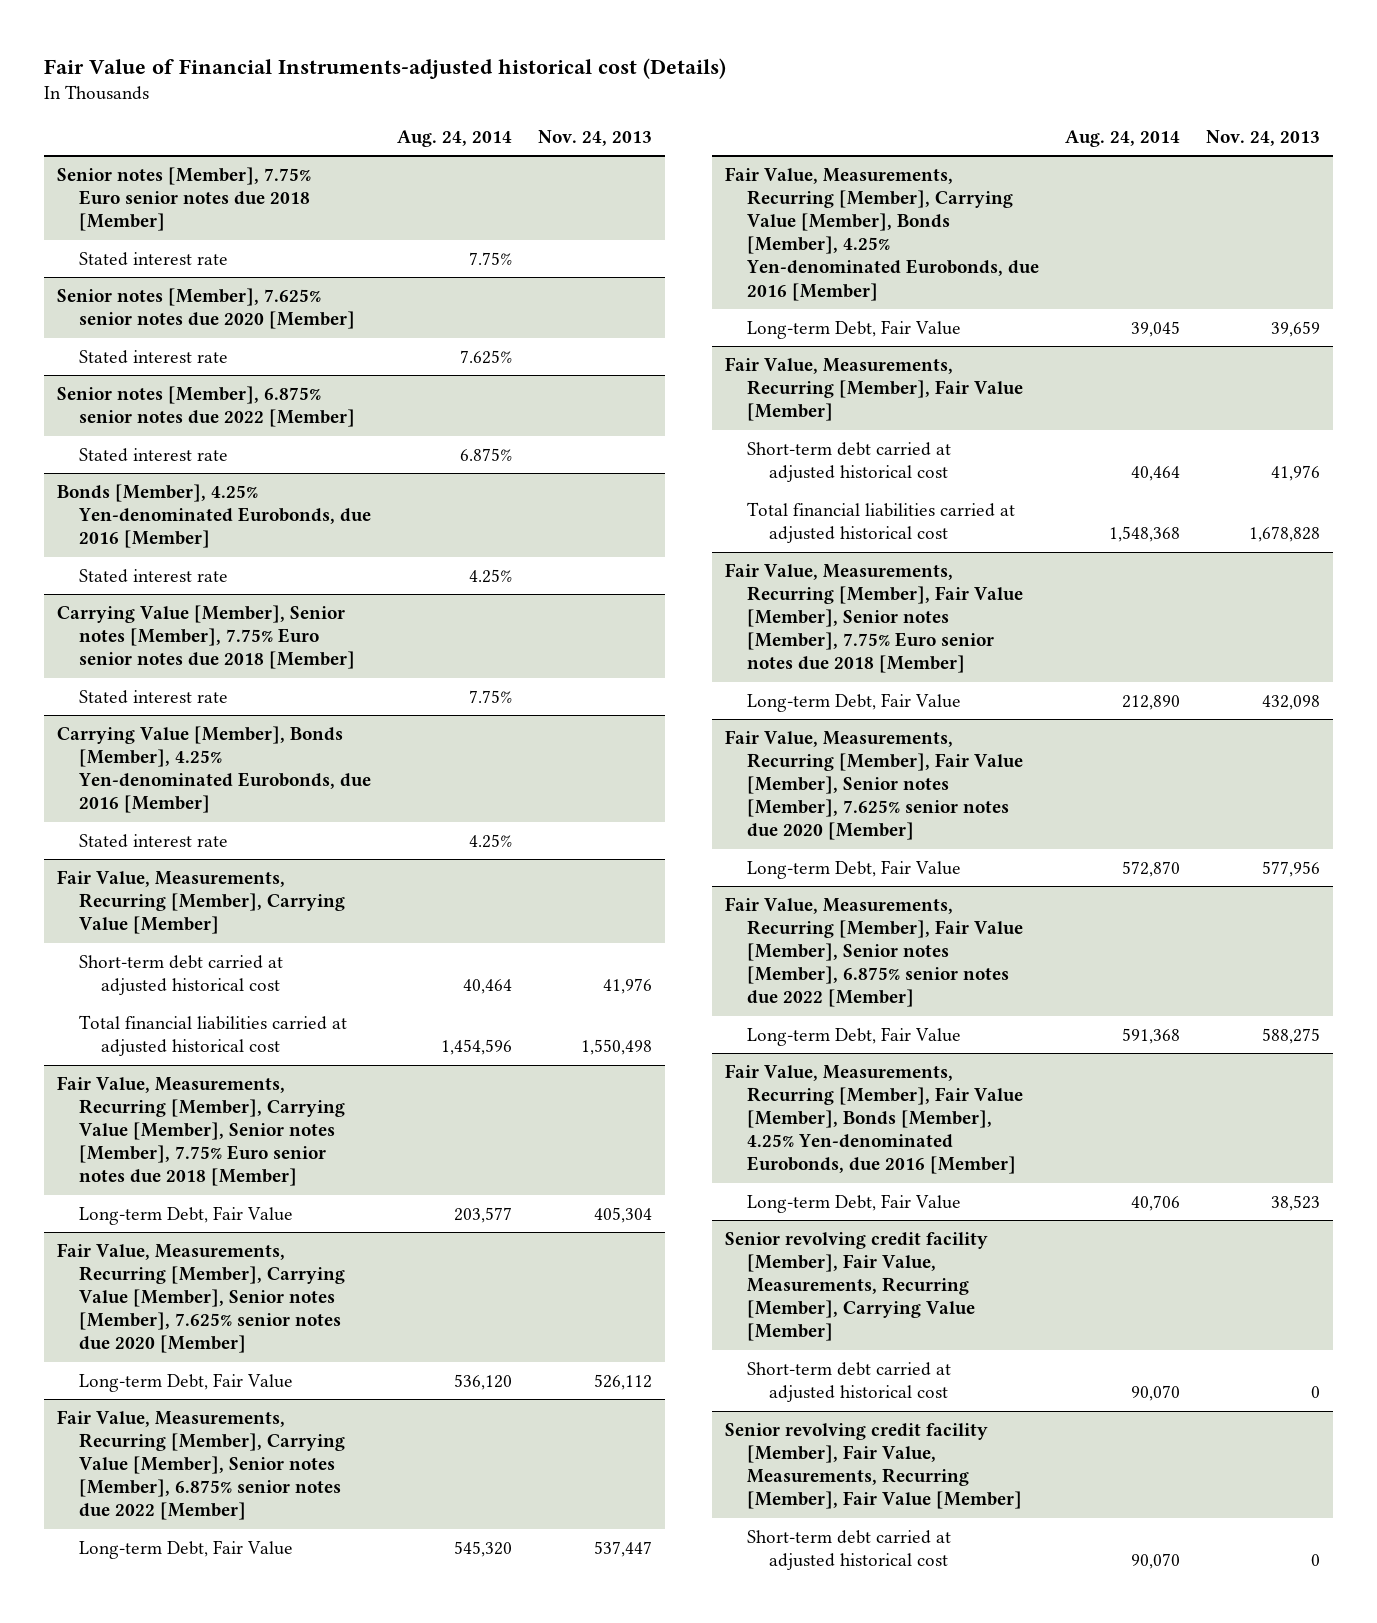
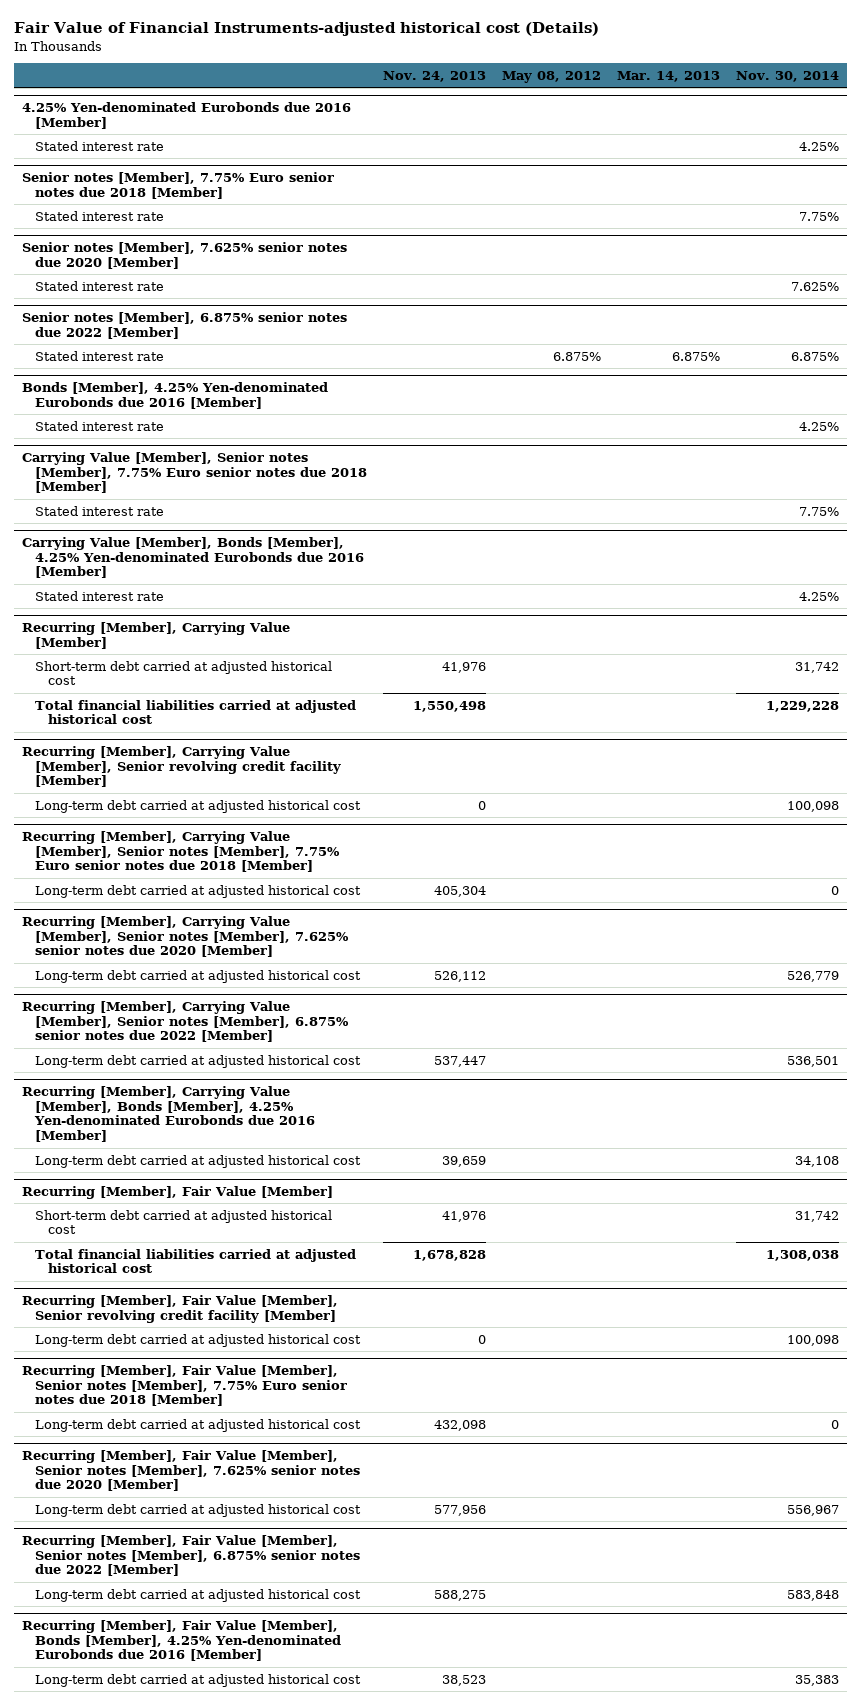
- | Aug. 24, 2014 | Nov. 24, 2013
+ | Nov. 24, 2013 | May 08, 2012 | Mar. 14, 2013 | Nov. 30, 2014
+ 4.25% Yen-denominated Eurobonds due 2016 [Member]
+ Stated interest rate | | | | 4.25%
- Bonds [Member], 4.25% Yen-denominated Eurobonds, due 2016 [Member]
+ Bonds [Member], 4.25% Yen-denominated Eurobonds due 2016 [Member]
- Carrying Value [Member], Bonds [Member], 4.25% Yen-denominated Eurobonds, due 2016 [Member]
+ Carrying Value [Member], Bonds [Member], 4.25% Yen-denominated Eurobonds due 2016 [Member]
- Fair Value, Measurements, Recurring [Member], Carrying Value [Member]
+ Recurring [Member], Carrying Value [Member]
- Fair Value, Measurements, Recurring [Member], Carrying Value [Member], Senior notes [Member], 7.75% Euro senior notes due 2018 [Member]
- Long-term Debt, Fair Value | 203,577 | 405,304
- Fair Value, Measurements, Recurring [Member], Carrying Value [Member], Senior notes [Member], 7.625% senior notes due 2020 [Member]
- Long-term Debt, Fair Value | 536,120 | 526,112
- Fair Value, Measurements, Recurring [Member], Carrying Value [Member], Senior notes [Member], 6.875% senior notes due 2022 [Member]
- Long-term Debt, Fair Value | 545,320 | 537,447
- Fair Value, Measurements, Recurring [Member], Carrying Value [Member], Bonds [Member], 4.25% Yen-denominated Eurobonds, due 2016 [Member]
- Long-term Debt, Fair Value | 39,045 | 39,659
- Fair Value, Measurements, Recurring [Member], Fair Value [Member]
+ Recurring [Member], Carrying Value [Member], Senior revolving credit facility [Member]
+ Long-term debt carried at adjusted historical cost | 0 | | | 100,098
+ Recurring [Member], Carrying Value [Member], Senior notes [Member], 7.75% Euro senior notes due 2018 [Member]
+ Long-term debt carried at adjusted historical cost | 405,304 | | | 0
+ Recurring [Member], Carrying Value [Member], Senior notes [Member], 7.625% senior notes due 2020 [Member]
+ Long-term debt carried at adjusted historical cost | 526,112 | | | 526,779
+ Recurring [Member], Carrying Value [Member], Senior notes [Member], 6.875% senior notes due 2022 [Member]
+ Long-term debt carried at adjusted historical cost | 537,447 | | | 536,501
+ Recurring [Member], Carrying Value [Member], Bonds [Member], 4.25% Yen-denominated Eurobonds due 2016 [Member]
+ Long-term debt carried at adjusted historical cost | 39,659 | | | 34,108
+ Recurring [Member], Fair Value [Member]
- Fair Value, Measurements, Recurring [Member], Fair Value [Member], Senior notes [Member], 7.75% Euro senior notes due 2018 [Member]
- Long-term Debt, Fair Value | 212,890 | 432,098
- Fair Value, Measurements, Recurring [Member], Fair Value [Member], Senior notes [Member], 7.625% senior notes due 2020 [Member]
- Long-term Debt, Fair Value | 572,870 | 577,956
- Fair Value, Measurements, Recurring [Member], Fair Value [Member], Senior notes [Member], 6.875% senior notes due 2022 [Member]
- Long-term Debt, Fair Value | 591,368 | 588,275
- Fair Value, Measurements, Recurring [Member], Fair Value [Member], Bonds [Member], 4.25% Yen-denominated Eurobonds, due 2016 [Member]
- Long-term Debt, Fair Value | 40,706 | 38,523
- Senior revolving credit facility [Member], Fair Value, Measurements, Recurring [Member], Carrying Value [Member]
- Short-term debt carried at adjusted historical cost | 90,070 | 0
- Senior revolving credit facility [Member], Fair Value, Measurements, Recurring [Member], Fair Value [Member]
- Short-term debt carried at adjusted historical cost | 90,070 | 0
+ Recurring [Member], Fair Value [Member], Senior revolving credit facility [Member]
+ Long-term debt carried at adjusted historical cost | 0 | | | 100,098
+ Recurring [Member], Fair Value [Member], Senior notes [Member], 7.75% Euro senior notes due 2018 [Member]
+ Long-term debt carried at adjusted historical cost | 432,098 | | | 0
+ Recurring [Member], Fair Value [Member], Senior notes [Member], 7.625% senior notes due 2020 [Member]
+ Long-term debt carried at adjusted historical cost | 577,956 | | | 556,967
+ Recurring [Member], Fair Value [Member], Senior notes [Member], 6.875% senior notes due 2022 [Member]
+ Long-term debt carried at adjusted historical cost | 588,275 | | | 583,848
+ Recurring [Member], Fair Value [Member], Bonds [Member], 4.25% Yen-denominated Eurobonds due 2016 [Member]
+ Long-term debt carried at adjusted historical cost | 38,523 | | | 35,383

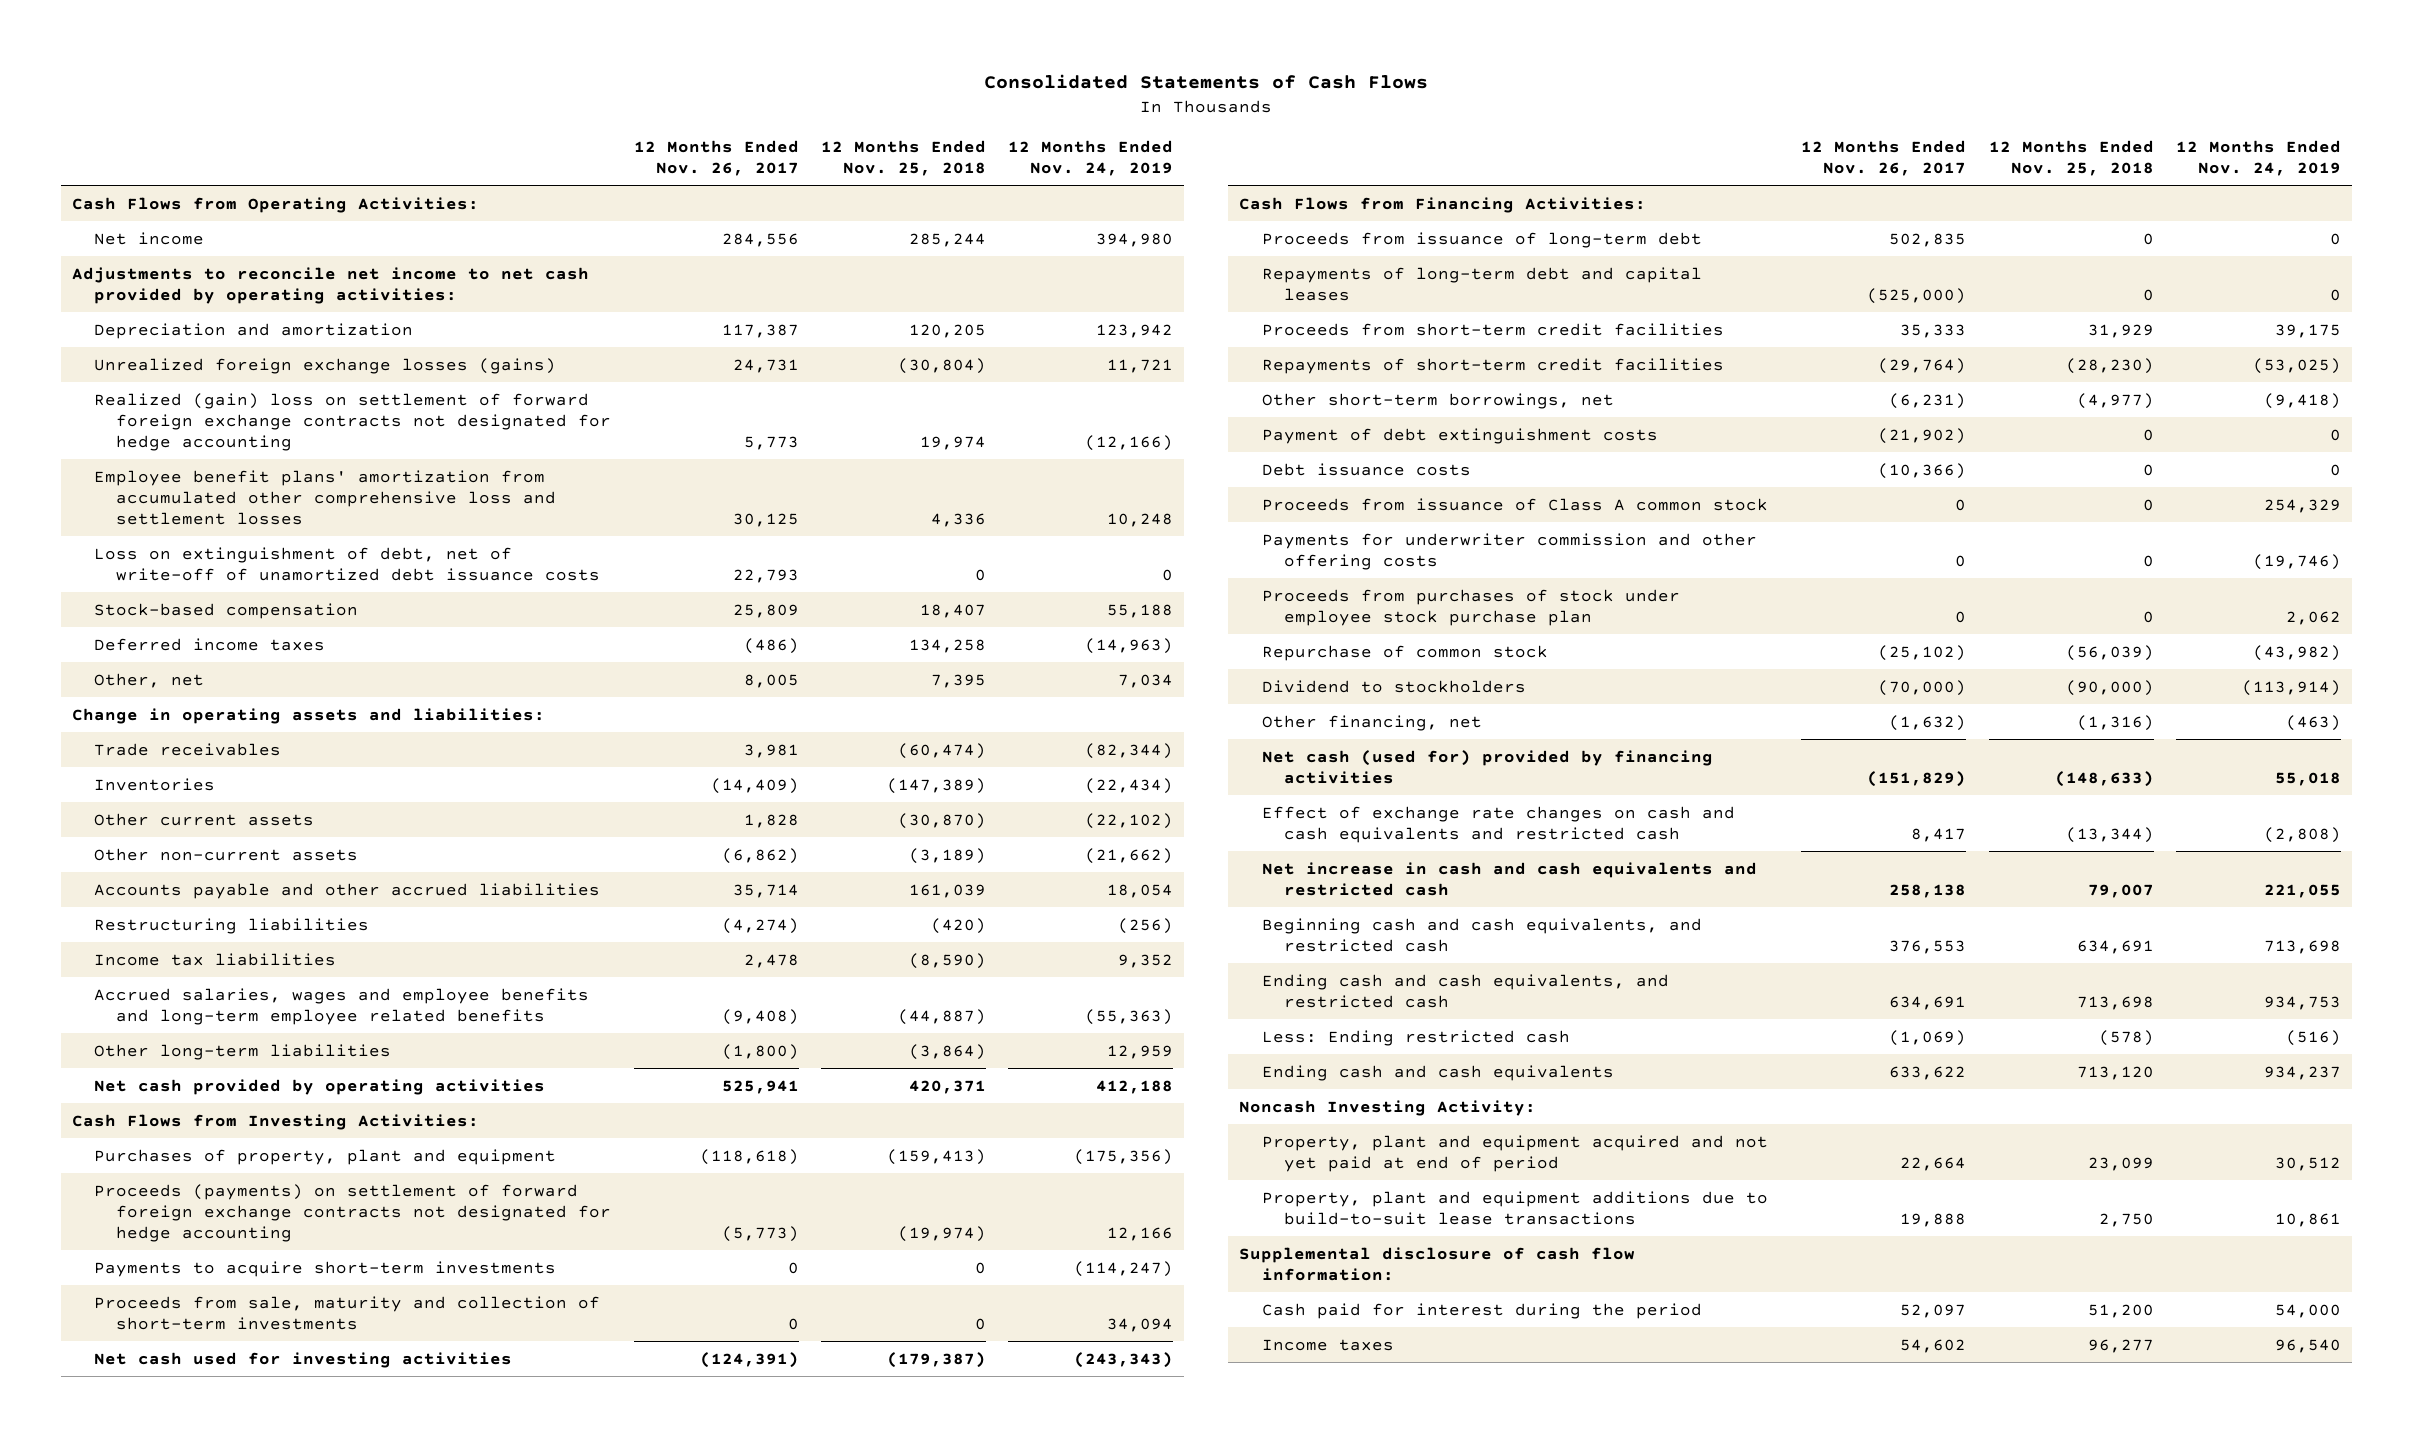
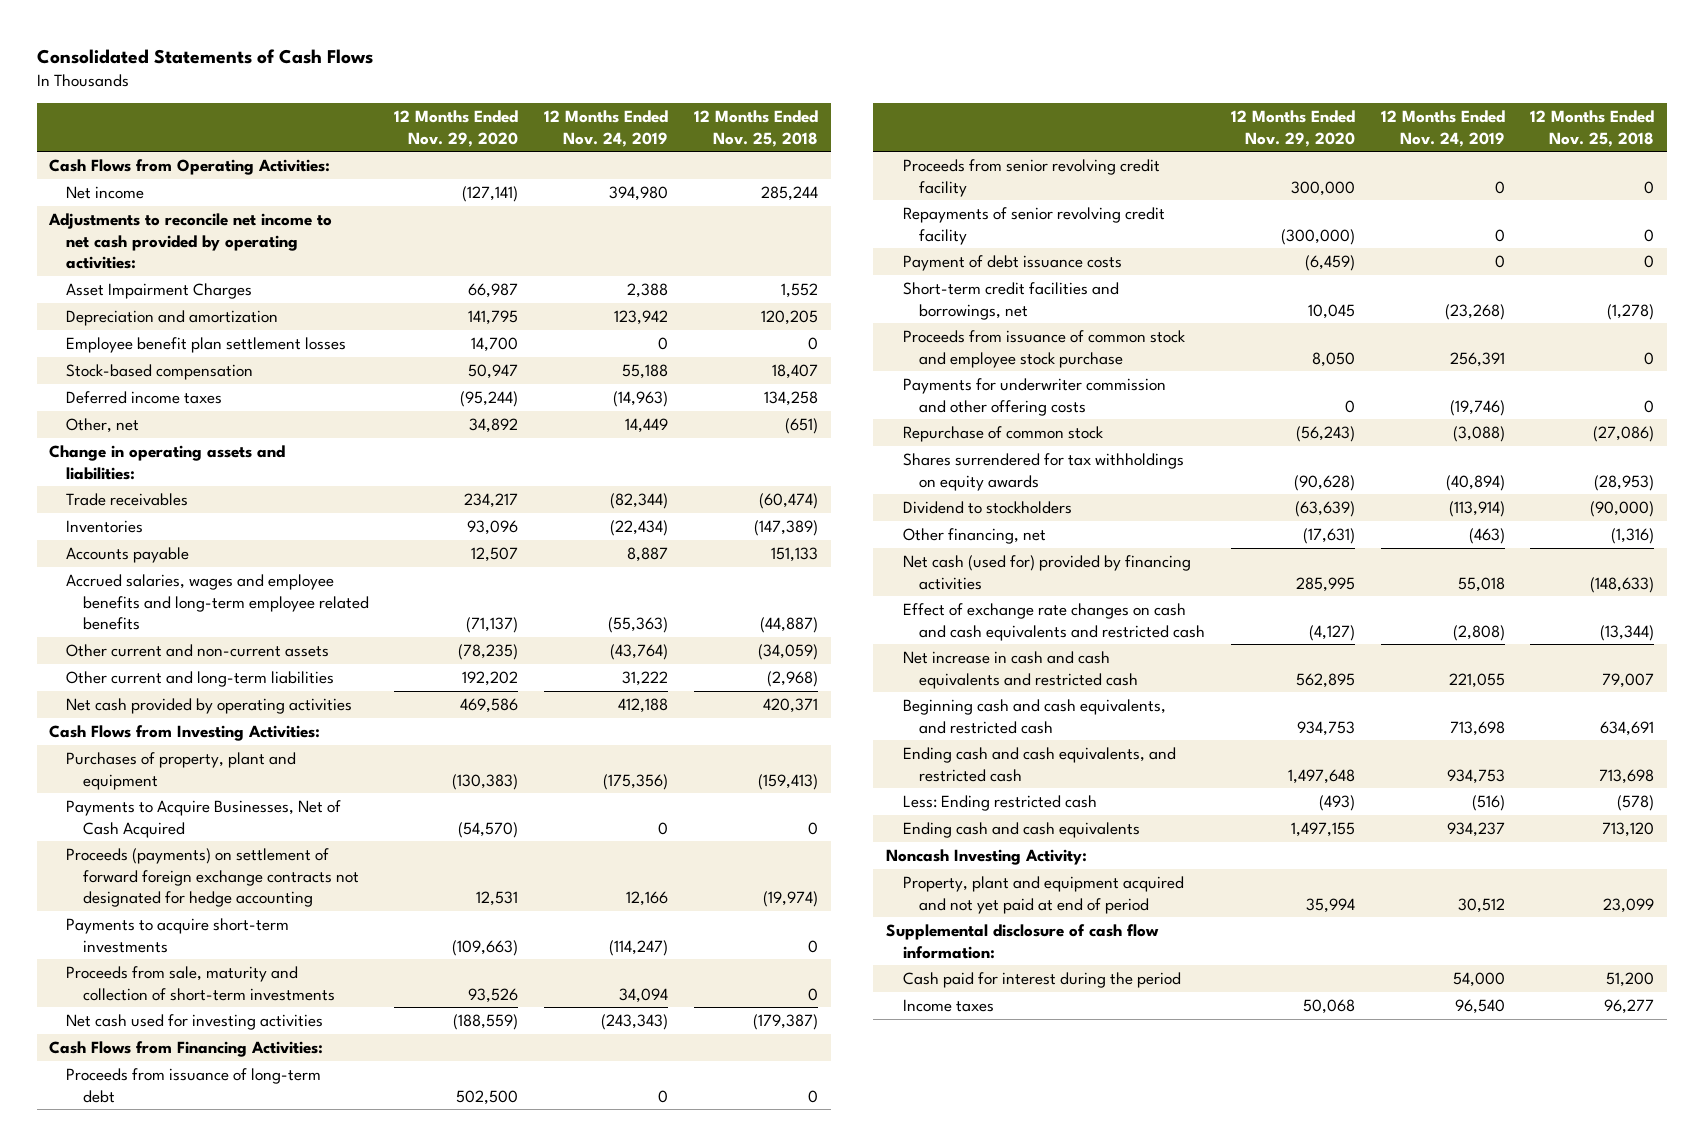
- | 12 Months Ended Nov. 26, 2017 | 12 Months Ended Nov. 25, 2018 | 12 Months Ended Nov. 24, 2019
+ | 12 Months Ended Nov. 29, 2020 | 12 Months Ended Nov. 24, 2019 | 12 Months Ended Nov. 25, 2018
+ Asset Impairment Charges | 66,987 | 2,388 | 1,552
- Unrealized foreign exchange losses (gains) | 24,731 | (30,804) | 11,721
- Realized (gain) loss on settlement of forward foreign exchange contracts not designated for hedge accounting | 5,773 | 19,974 | (12,166)
- Employee benefit plans' amortization from accumulated other comprehensive loss and settlement losses | 30,125 | 4,336 | 10,248
- Loss on extinguishment of debt, net of write-off of unamortized debt issuance costs | 22,793 | 0 | 0
+ Employee benefit plan settlement losses | 14,700 | 0 | 0
- Other, net | 8,005 | 7,395 | 7,034
+ Other, net | 34,892 | 14,449 | (651)
- Other current assets | 1,828 | (30,870) | (22,102)
- Other non-current assets | (6,862) | (3,189) | (21,662)
- Accounts payable and other accrued liabilities | 35,714 | 161,039 | 18,054
- Restructuring liabilities | (4,274) | (420) | (256)
- Income tax liabilities | 2,478 | (8,590) | 9,352
+ Accounts payable | 12,507 | 8,887 | 151,133
- Other long-term liabilities | (1,800) | (3,864) | 12,959
+ Other current and non-current assets | (78,235) | (43,764) | (34,059)
+ Other current and long-term liabilities | 192,202 | 31,222 | (2,968)
+ Payments to Acquire Businesses, Net of Cash Acquired | (54,570) | 0 | 0
- Repayments of long-term debt and capital leases | (525,000) | 0 | 0
- Proceeds from short-term credit facilities | 35,333 | 31,929 | 39,175
- Repayments of short-term credit facilities | (29,764) | (28,230) | (53,025)
- Other short-term borrowings, net | (6,231) | (4,977) | (9,418)
- Payment of debt extinguishment costs | (21,902) | 0 | 0
- Debt issuance costs | (10,366) | 0 | 0
- Proceeds from issuance of Class A common stock | 0 | 0 | 254,329
+ Proceeds from senior revolving credit facility | 300,000 | 0 | 0
+ Repayments of senior revolving credit facility | (300,000) | 0 | 0
+ Payment of debt issuance costs | (6,459) | 0 | 0
+ Short-term credit facilities and borrowings, net | 10,045 | (23,268) | (1,278)
+ Proceeds from issuance of common stock and employee stock purchase | 8,050 | 256,391 | 0
- Proceeds from purchases of stock under employee stock purchase plan | 0 | 0 | 2,062
- Repurchase of common stock | (25,102) | (56,039) | (43,982)
+ Repurchase of common stock | (56,243) | (3,088) | (27,086)
+ Shares surrendered for tax withholdings on equity awards | (90,628) | (40,894) | (28,953)
- Property, plant and equipment additions due to build-to-suit lease transactions | 19,888 | 2,750 | 10,861

